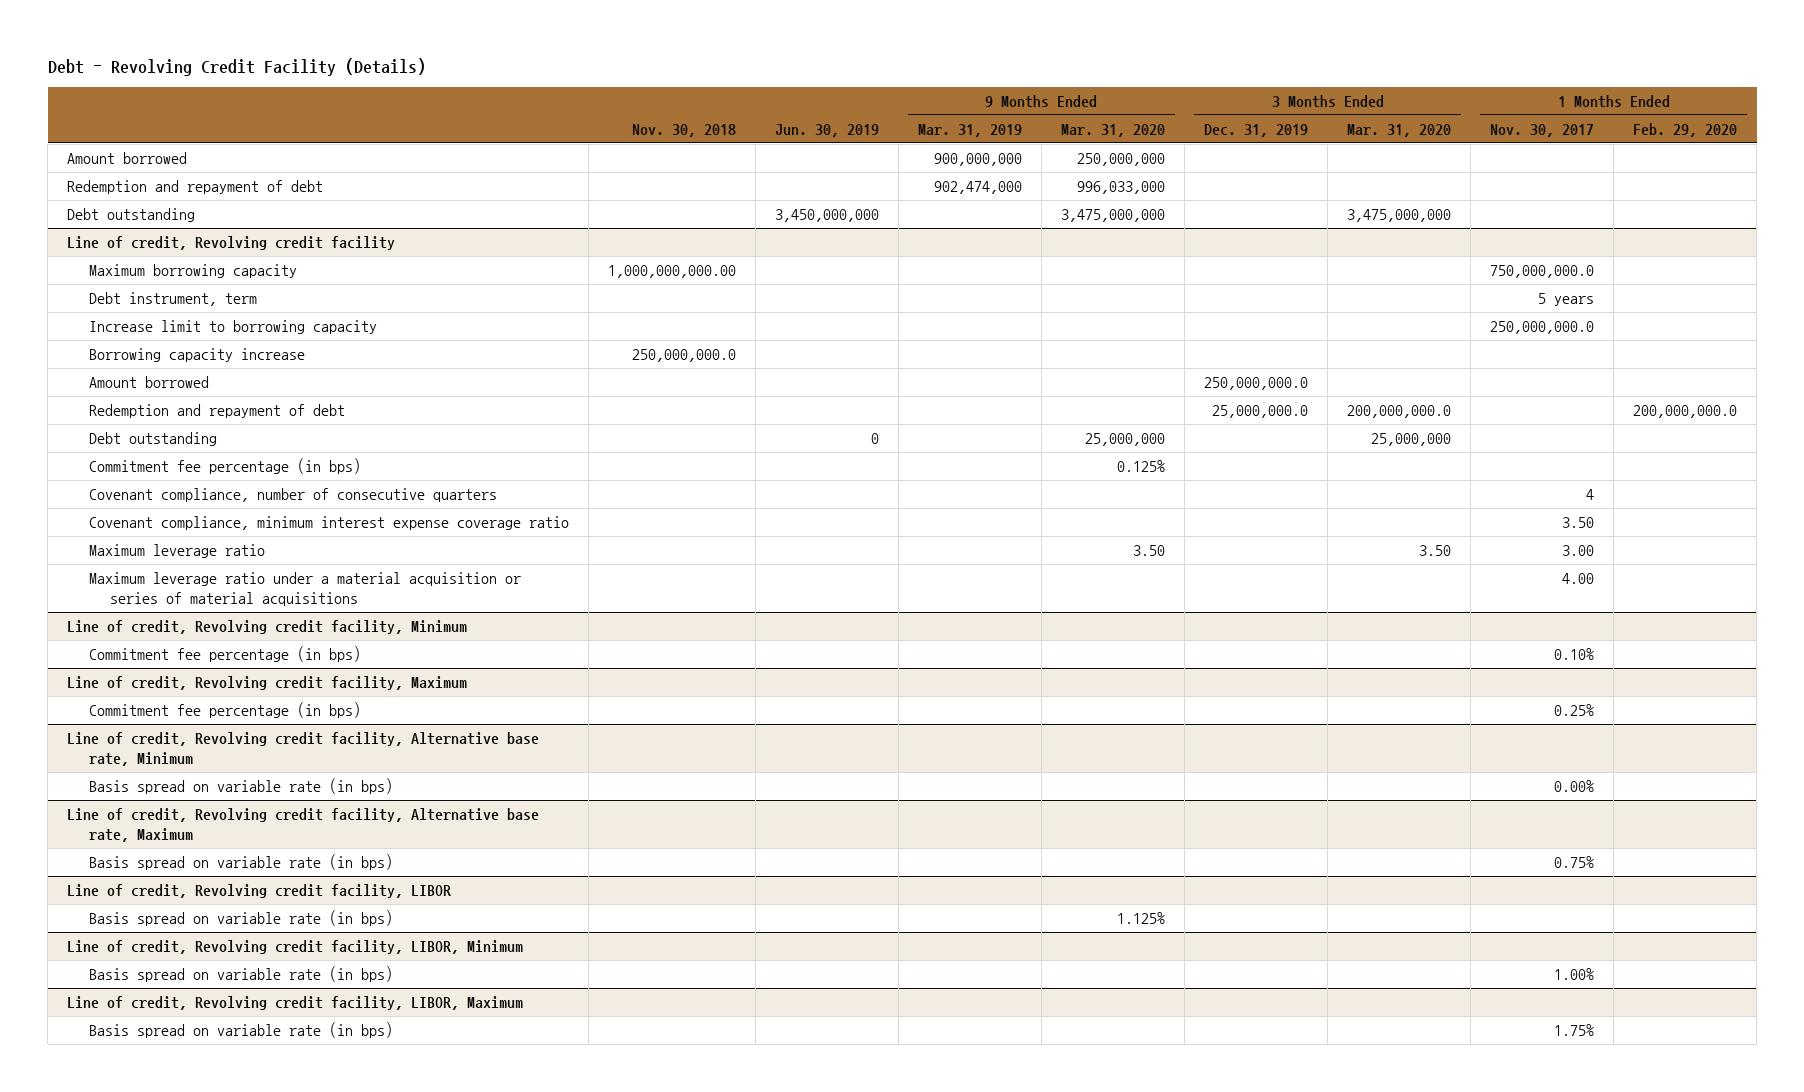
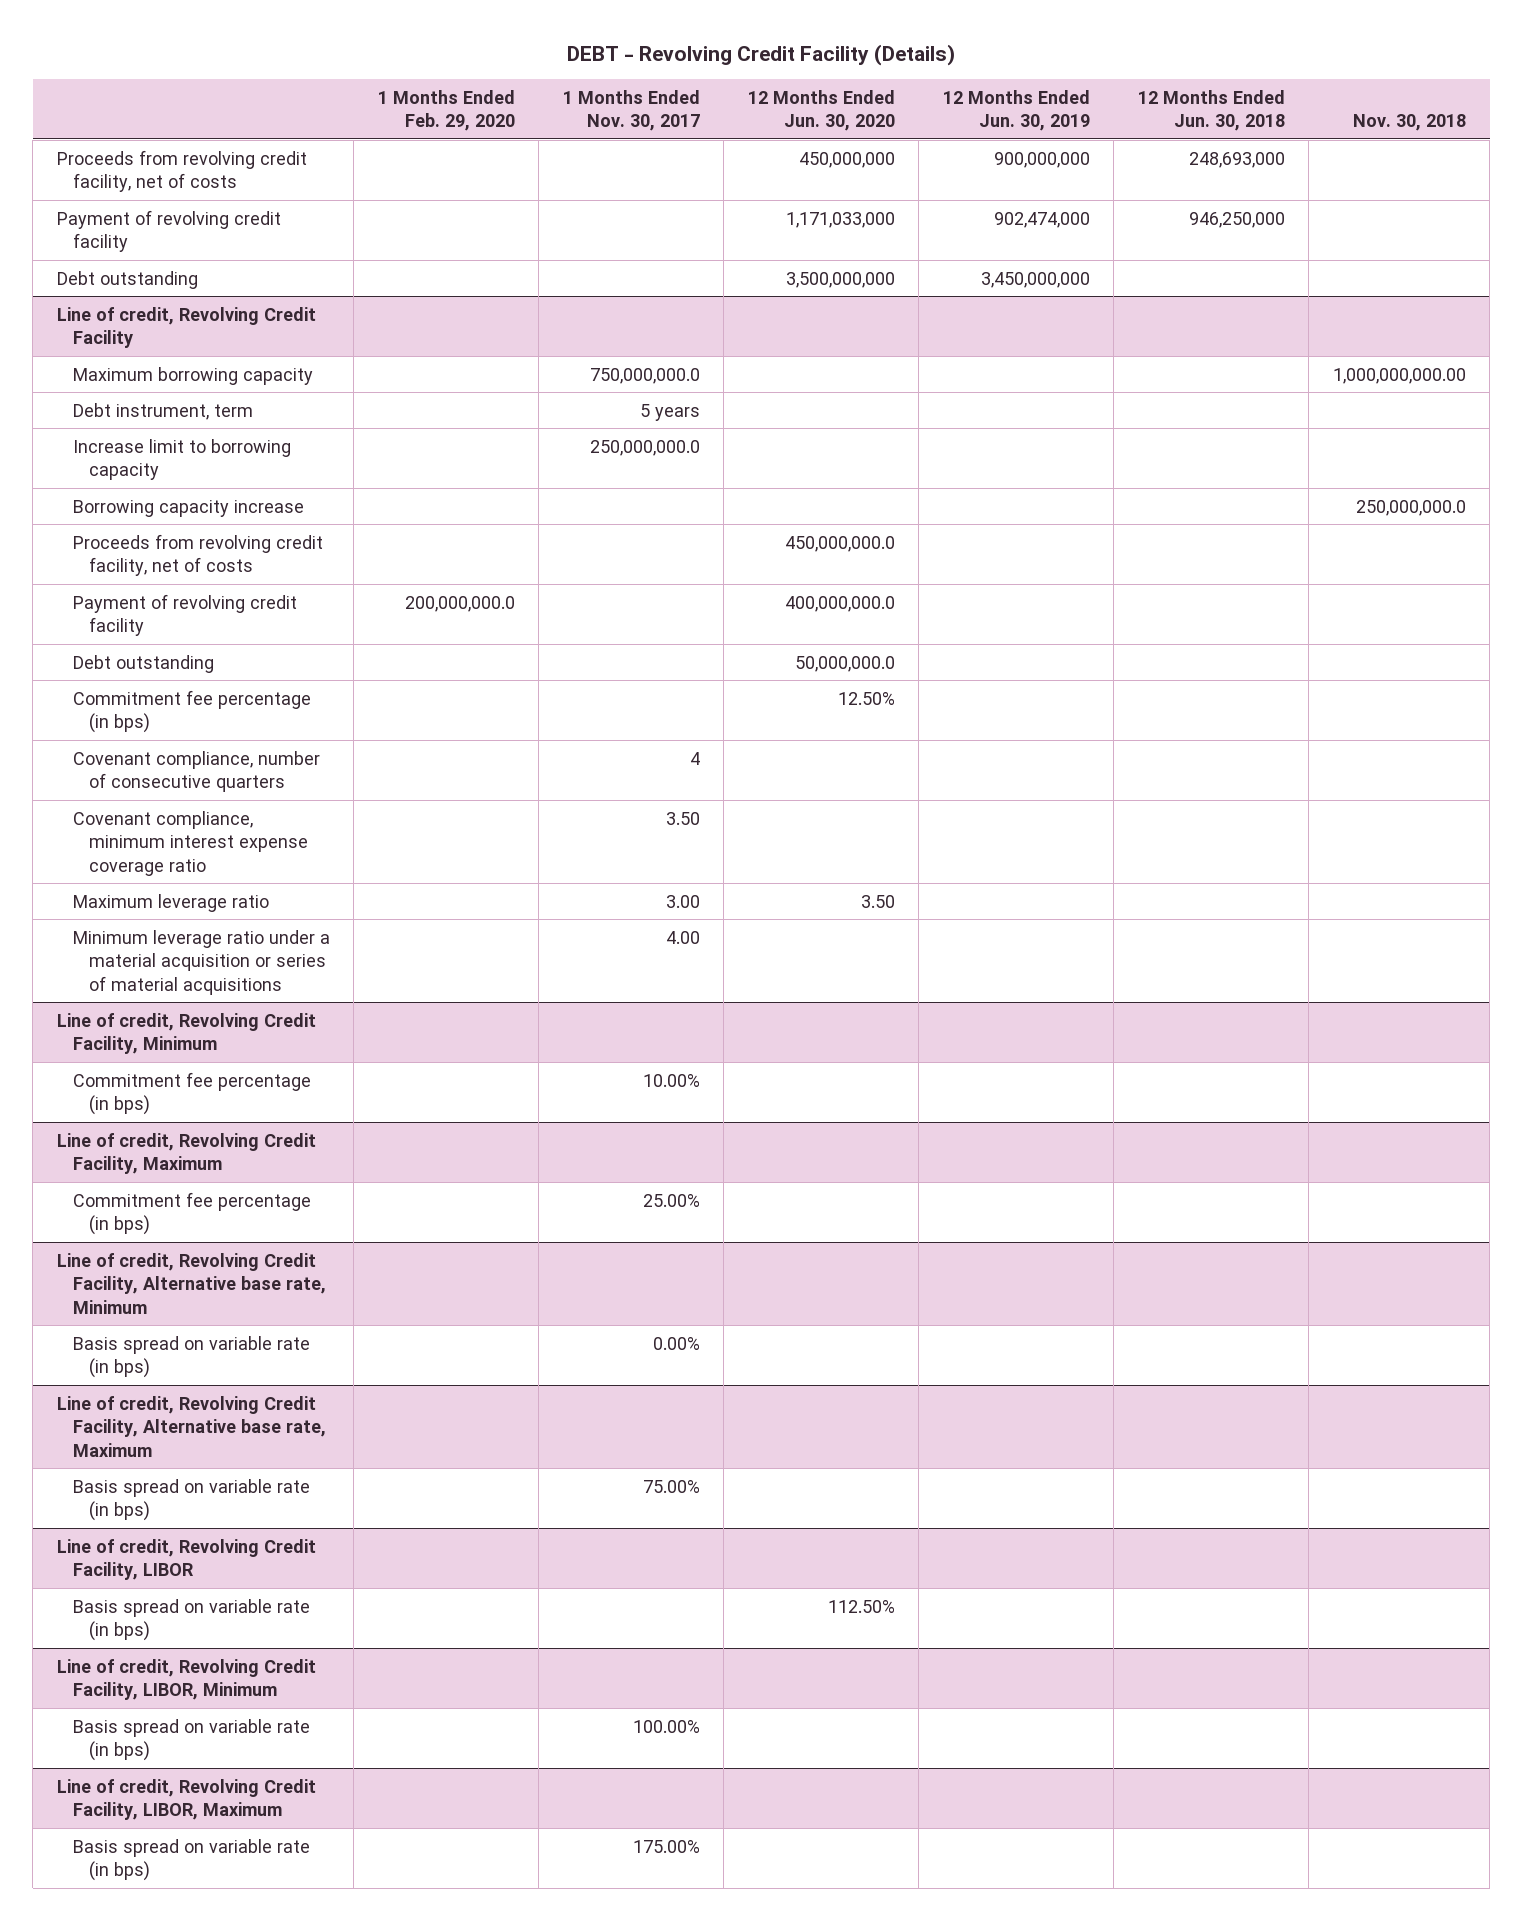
- Debt - Revolving Credit Facility (Details)
+ DEBT - Revolving Credit Facility (Details)
- | Nov. 30, 2018 | Jun. 30, 2019 | 9 Months Ended Mar. 31, 2019 | 9 Months Ended Mar. 31, 2020 | 3 Months Ended Dec. 31, 2019 | 3 Months Ended Mar. 31, 2020 | 1 Months Ended Nov. 30, 2017 | 1 Months Ended Feb. 29, 2020
+ | 1 Months Ended Feb. 29, 2020 | 1 Months Ended Nov. 30, 2017 | 12 Months Ended Jun. 30, 2020 | 12 Months Ended Jun. 30, 2019 | 12 Months Ended Jun. 30, 2018 | Nov. 30, 2018
- Amount borrowed | | | 900,000,000 | 250,000,000 | | | |
- Redemption and repayment of debt | | | 902,474,000 | 996,033,000 | | | |
+ Proceeds from revolving credit facility, net of costs | | | 450,000,000 | 900,000,000 | 248,693,000 |
+ Payment of revolving credit facility | | | 1,171,033,000 | 902,474,000 | 946,250,000 |
- Line of credit, Revolving credit facility
+ Line of credit, Revolving Credit Facility
- Amount borrowed | | | | | 250,000,000.0 | | |
- Redemption and repayment of debt | | | | | 25,000,000.0 | 200,000,000.0 | | 200,000,000.0
+ Proceeds from revolving credit facility, net of costs | | | 450,000,000.0 | | |
+ Payment of revolving credit facility | 200,000,000.0 | | 400,000,000.0 | | |
- Maximum leverage ratio under a material acquisition or series of material acquisitions | | | | | | | 4.00 |
- Line of credit, Revolving credit facility, Minimum
- Commitment fee percentage (in bps) | | | | | | | 0.10% |
- Line of credit, Revolving credit facility, Maximum
- Commitment fee percentage (in bps) | | | | | | | 0.25% |
- Line of credit, Revolving credit facility, Alternative base rate, Minimum
+ Minimum leverage ratio under a material acquisition or series of material acquisitions | | 4.00 | | | |
+ Line of credit, Revolving Credit Facility, Minimum
+ Commitment fee percentage (in bps) | | 10.00% | | | |
+ Line of credit, Revolving Credit Facility, Maximum
+ Commitment fee percentage (in bps) | | 25.00% | | | |
+ Line of credit, Revolving Credit Facility, Alternative base rate, Minimum
- Line of credit, Revolving credit facility, Alternative base rate, Maximum
- Basis spread on variable rate (in bps) | | | | | | | 0.75% |
- Line of credit, Revolving credit facility, LIBOR
+ Line of credit, Revolving Credit Facility, Alternative base rate, Maximum
+ Basis spread on variable rate (in bps) | | 75.00% | | | |
+ Line of credit, Revolving Credit Facility, LIBOR
- Line of credit, Revolving credit facility, LIBOR, Minimum
- Basis spread on variable rate (in bps) | | | | | | | 1.00% |
- Line of credit, Revolving credit facility, LIBOR, Maximum
- Basis spread on variable rate (in bps) | | | | | | | 1.75% |
+ Line of credit, Revolving Credit Facility, LIBOR, Minimum
+ Basis spread on variable rate (in bps) | | 100.00% | | | |
+ Line of credit, Revolving Credit Facility, LIBOR, Maximum
+ Basis spread on variable rate (in bps) | | 175.00% | | | |

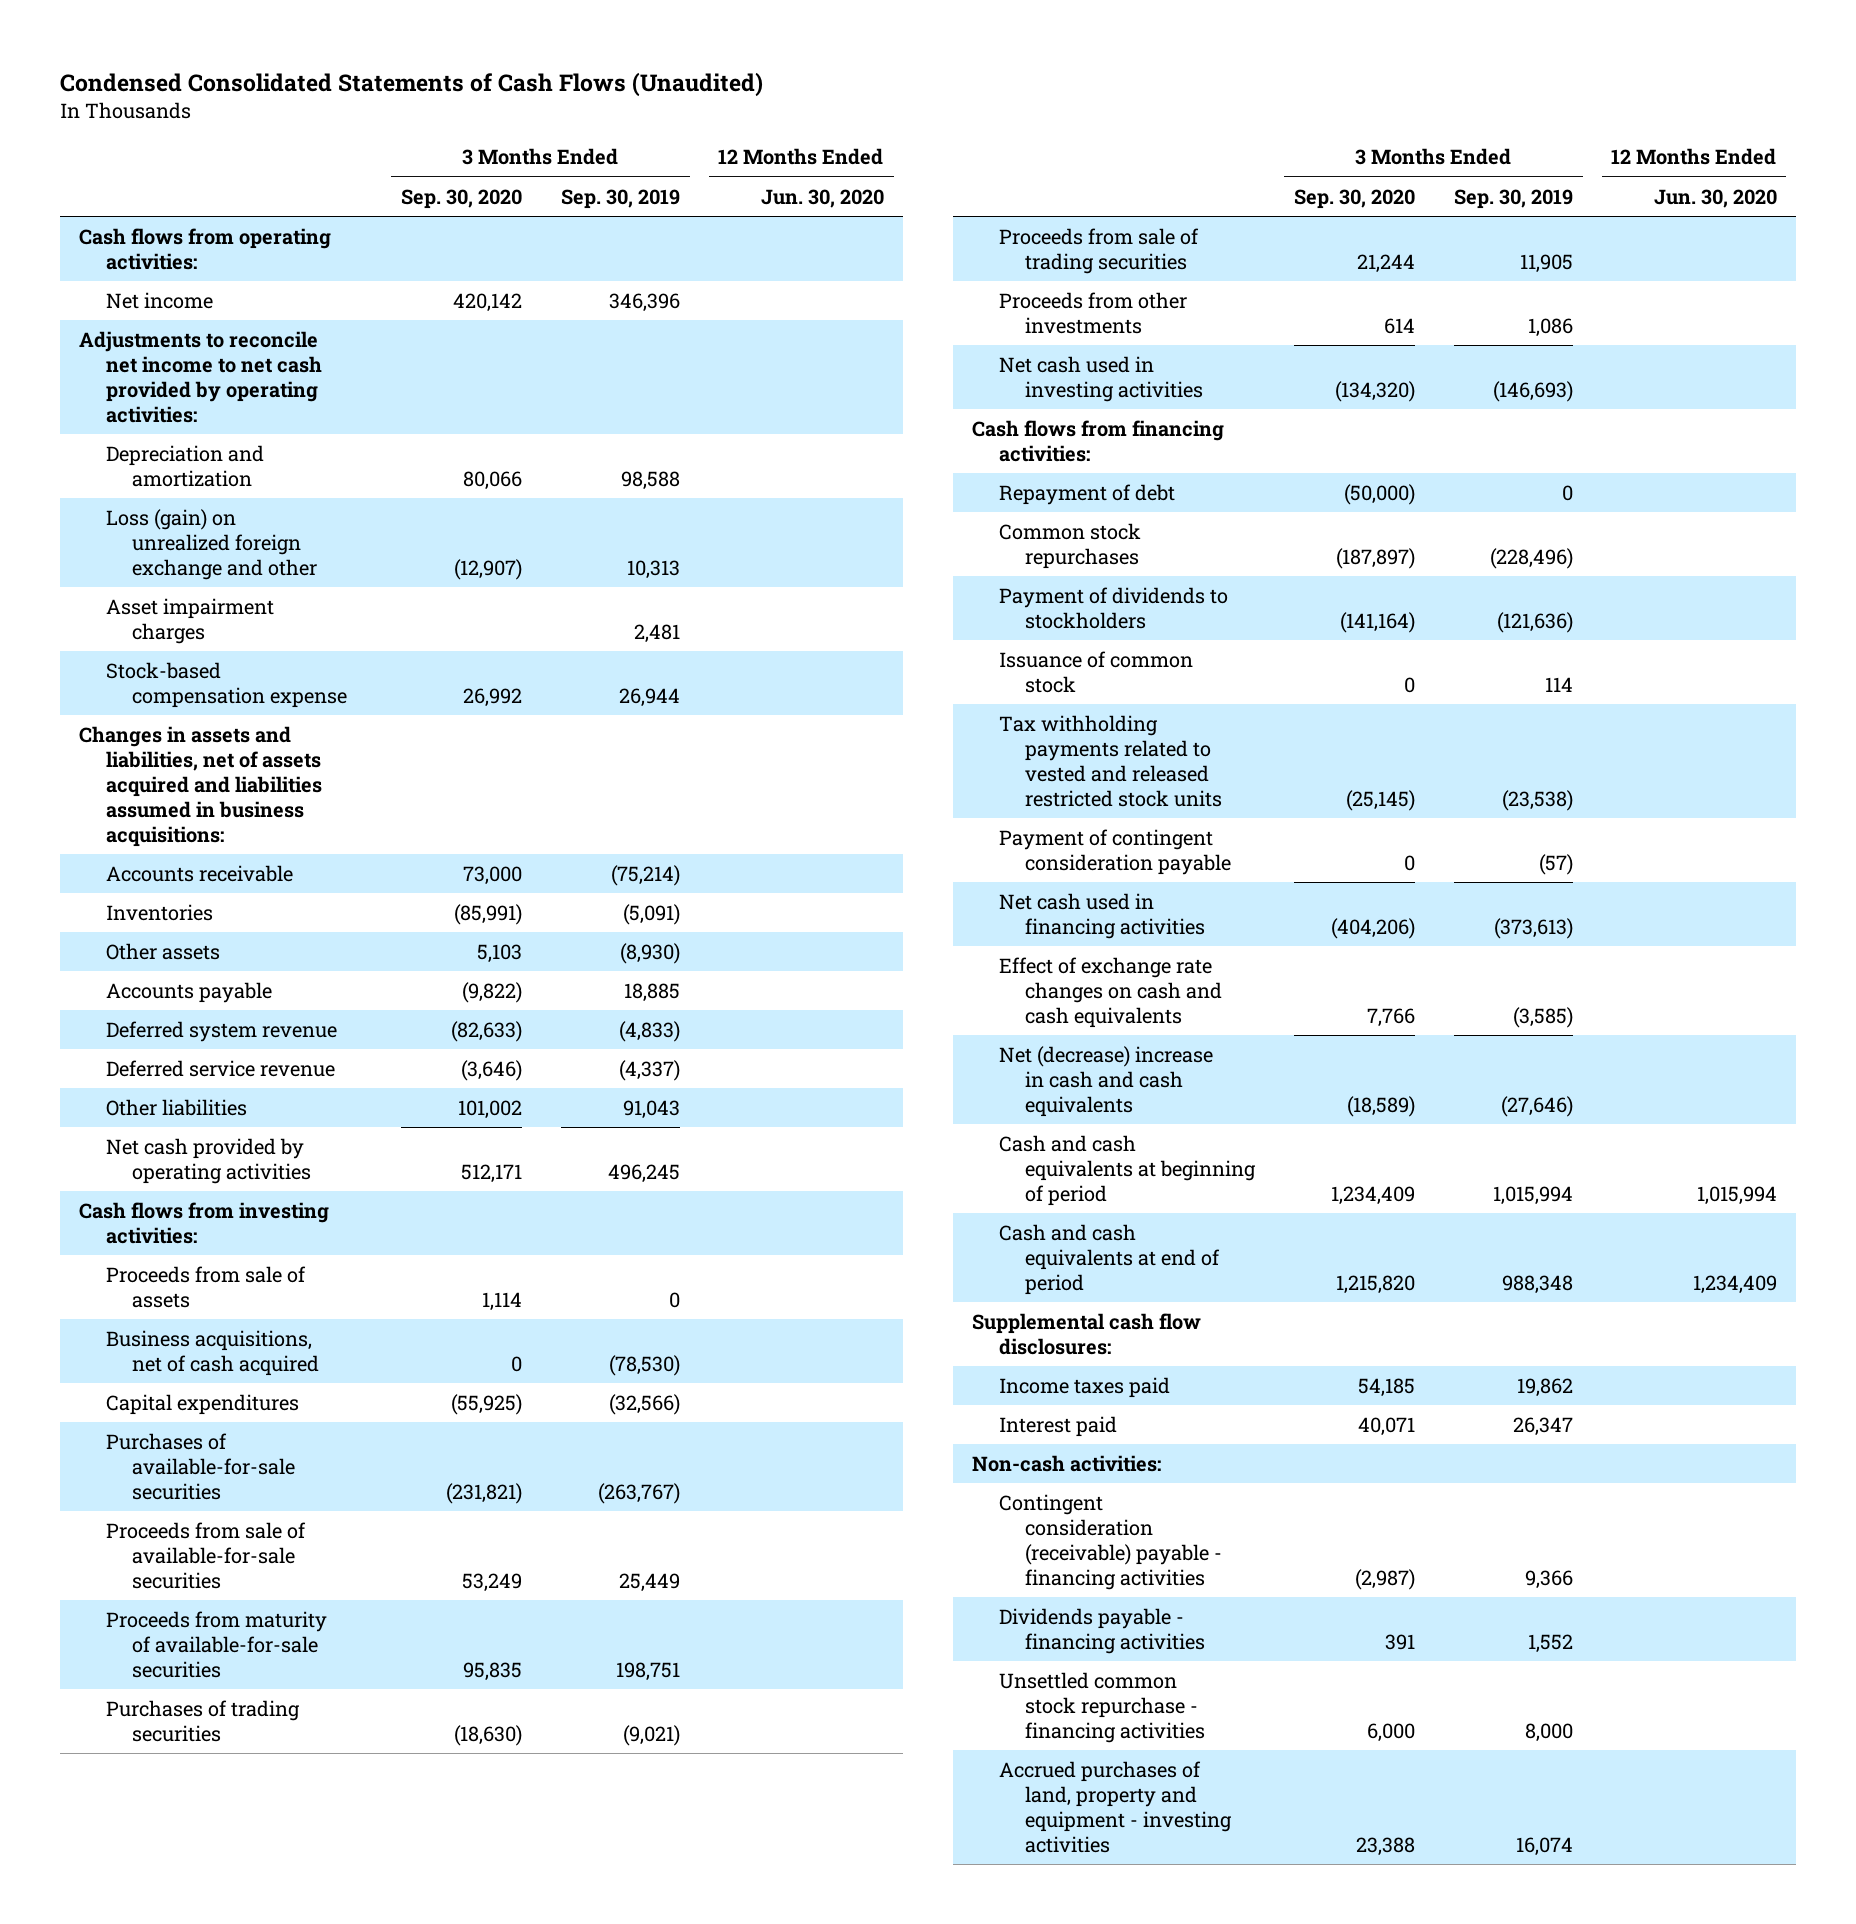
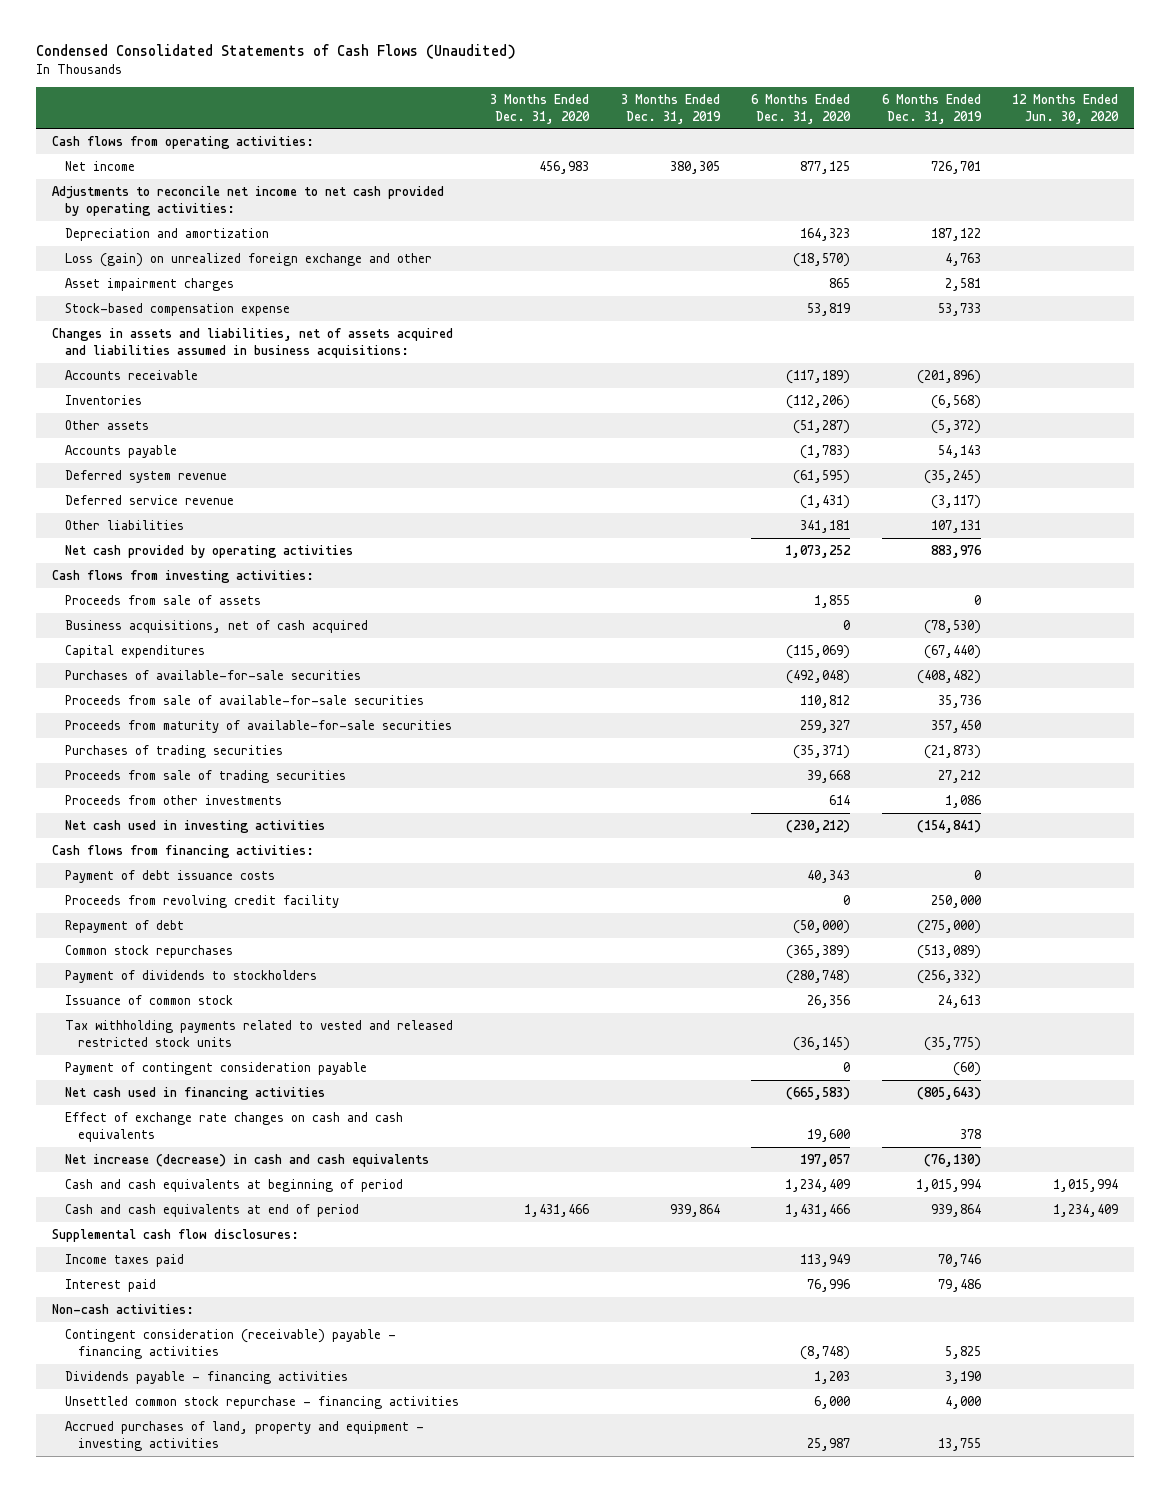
- | 3 Months Ended Sep. 30, 2020 | 3 Months Ended Sep. 30, 2019 | 12 Months Ended Jun. 30, 2020
+ | 3 Months Ended Dec. 31, 2020 | 3 Months Ended Dec. 31, 2019 | 6 Months Ended Dec. 31, 2020 | 6 Months Ended Dec. 31, 2019 | 12 Months Ended Jun. 30, 2020
+ Payment of debt issuance costs | | | 40,343 | 0 |
+ Proceeds from revolving credit facility | | | 0 | 250,000 |
- Net (decrease) increase in cash and cash equivalents | (18,589) | (27,646) |
+ Net increase (decrease) in cash and cash equivalents | | | 197,057 | (76,130) |

